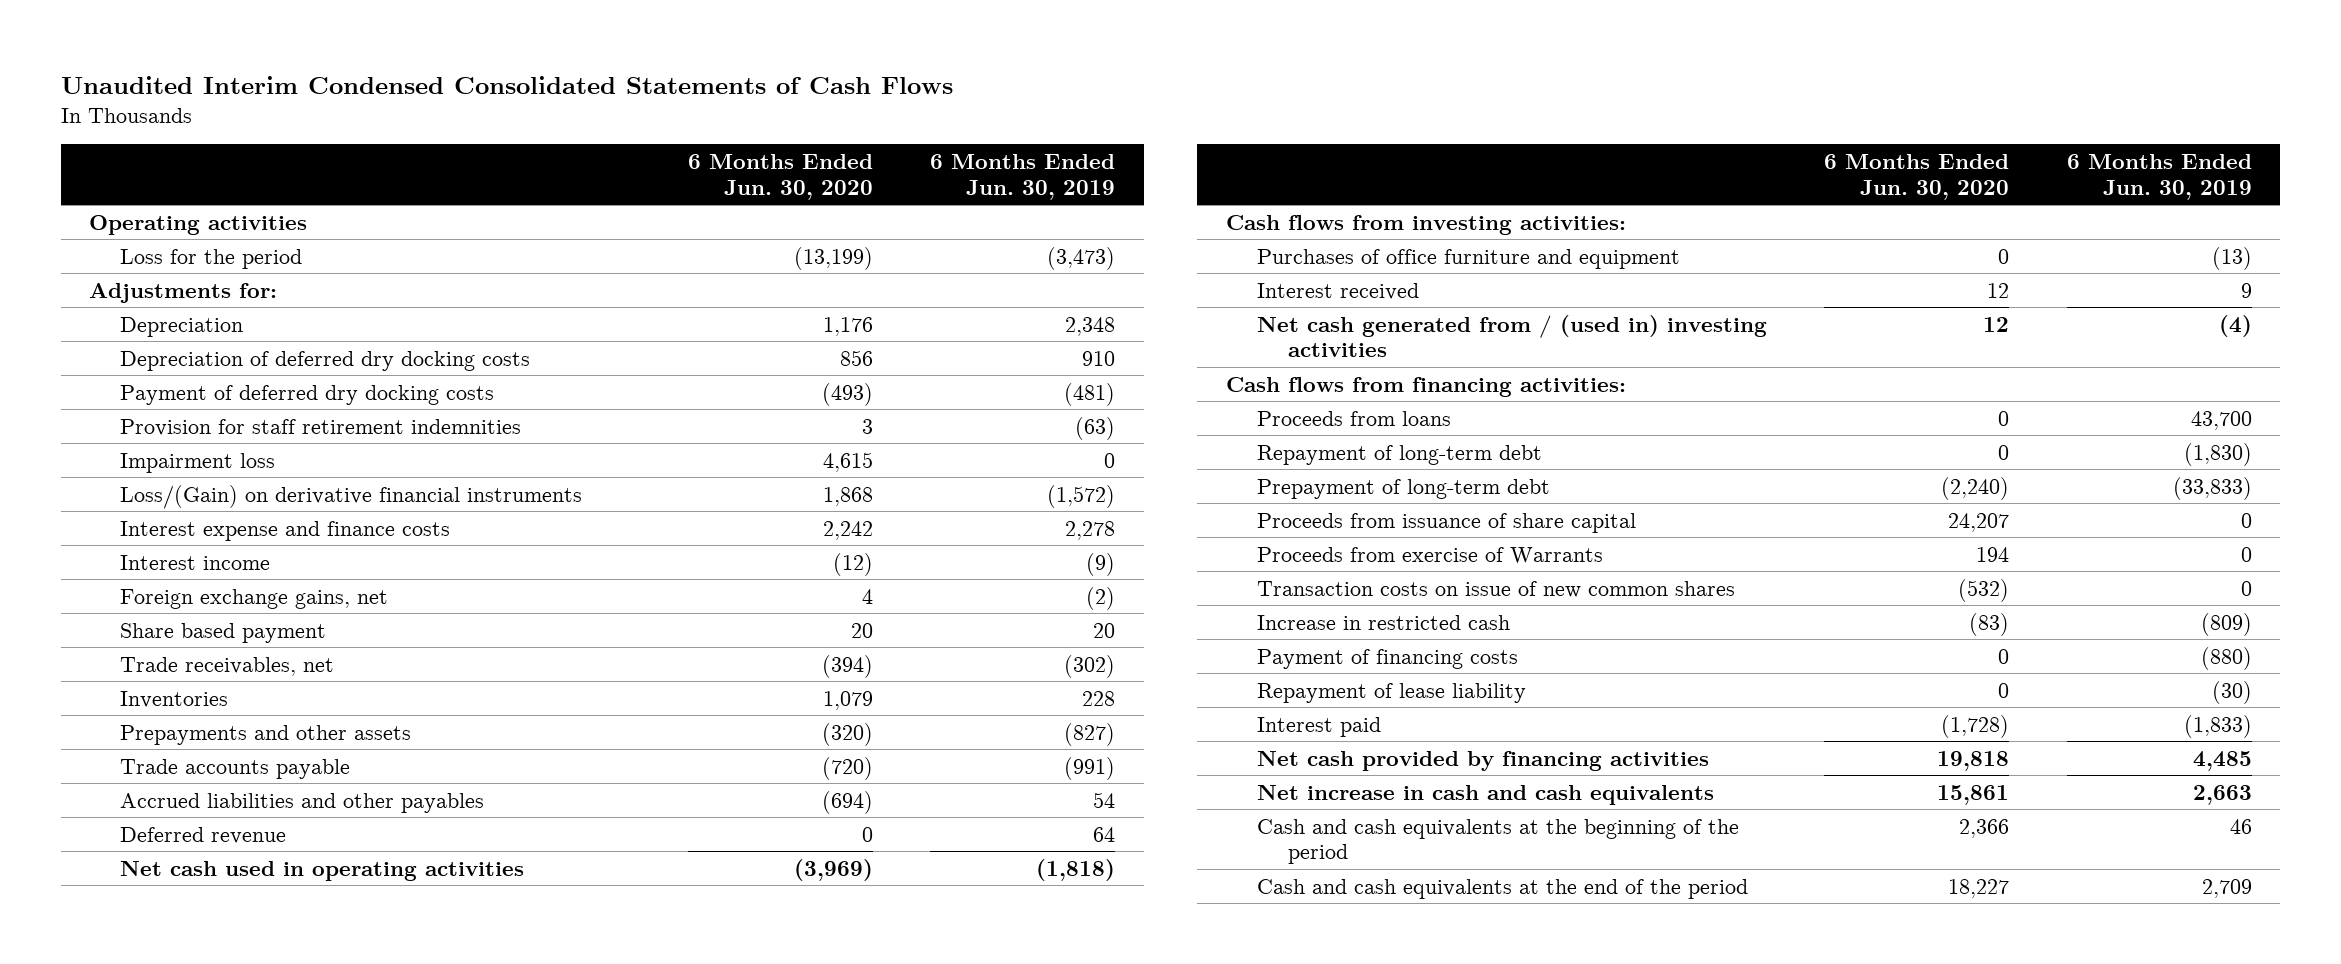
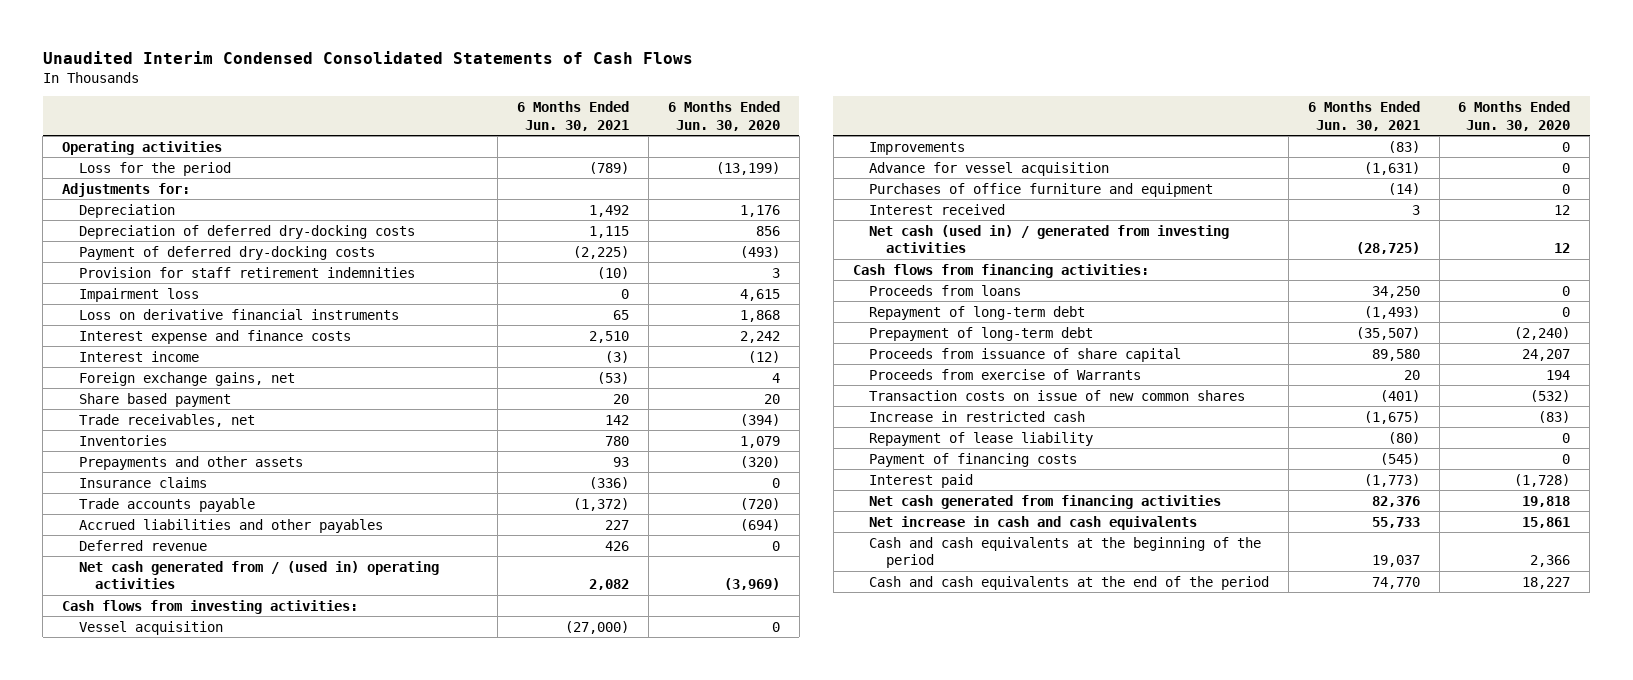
- | 6 Months Ended Jun. 30, 2020 | 6 Months Ended Jun. 30, 2019
+ | 6 Months Ended Jun. 30, 2021 | 6 Months Ended Jun. 30, 2020
- Depreciation of deferred dry docking costs | 856 | 910
- Payment of deferred dry docking costs | (493) | (481)
+ Depreciation of deferred dry-docking costs | 1,115 | 856
+ Payment of deferred dry-docking costs | (2,225) | (493)
- Loss/(Gain) on derivative financial instruments | 1,868 | (1,572)
+ Loss on derivative financial instruments | 65 | 1,868
+ Insurance claims | (336) | 0
- Net cash used in operating activities | (3,969) | (1,818)
+ Net cash generated from / (used in) operating activities | 2,082 | (3,969)
+ Vessel acquisition | (27,000) | 0
+ Improvements | (83) | 0
+ Advance for vessel acquisition | (1,631) | 0
- Net cash generated from / (used in) investing activities | 12 | (4)
+ Net cash (used in) / generated from investing activities | (28,725) | 12
moved down: Payment of financing costs | (545) | 0
- Net cash provided by financing activities | 19,818 | 4,485
+ Net cash generated from financing activities | 82,376 | 19,818

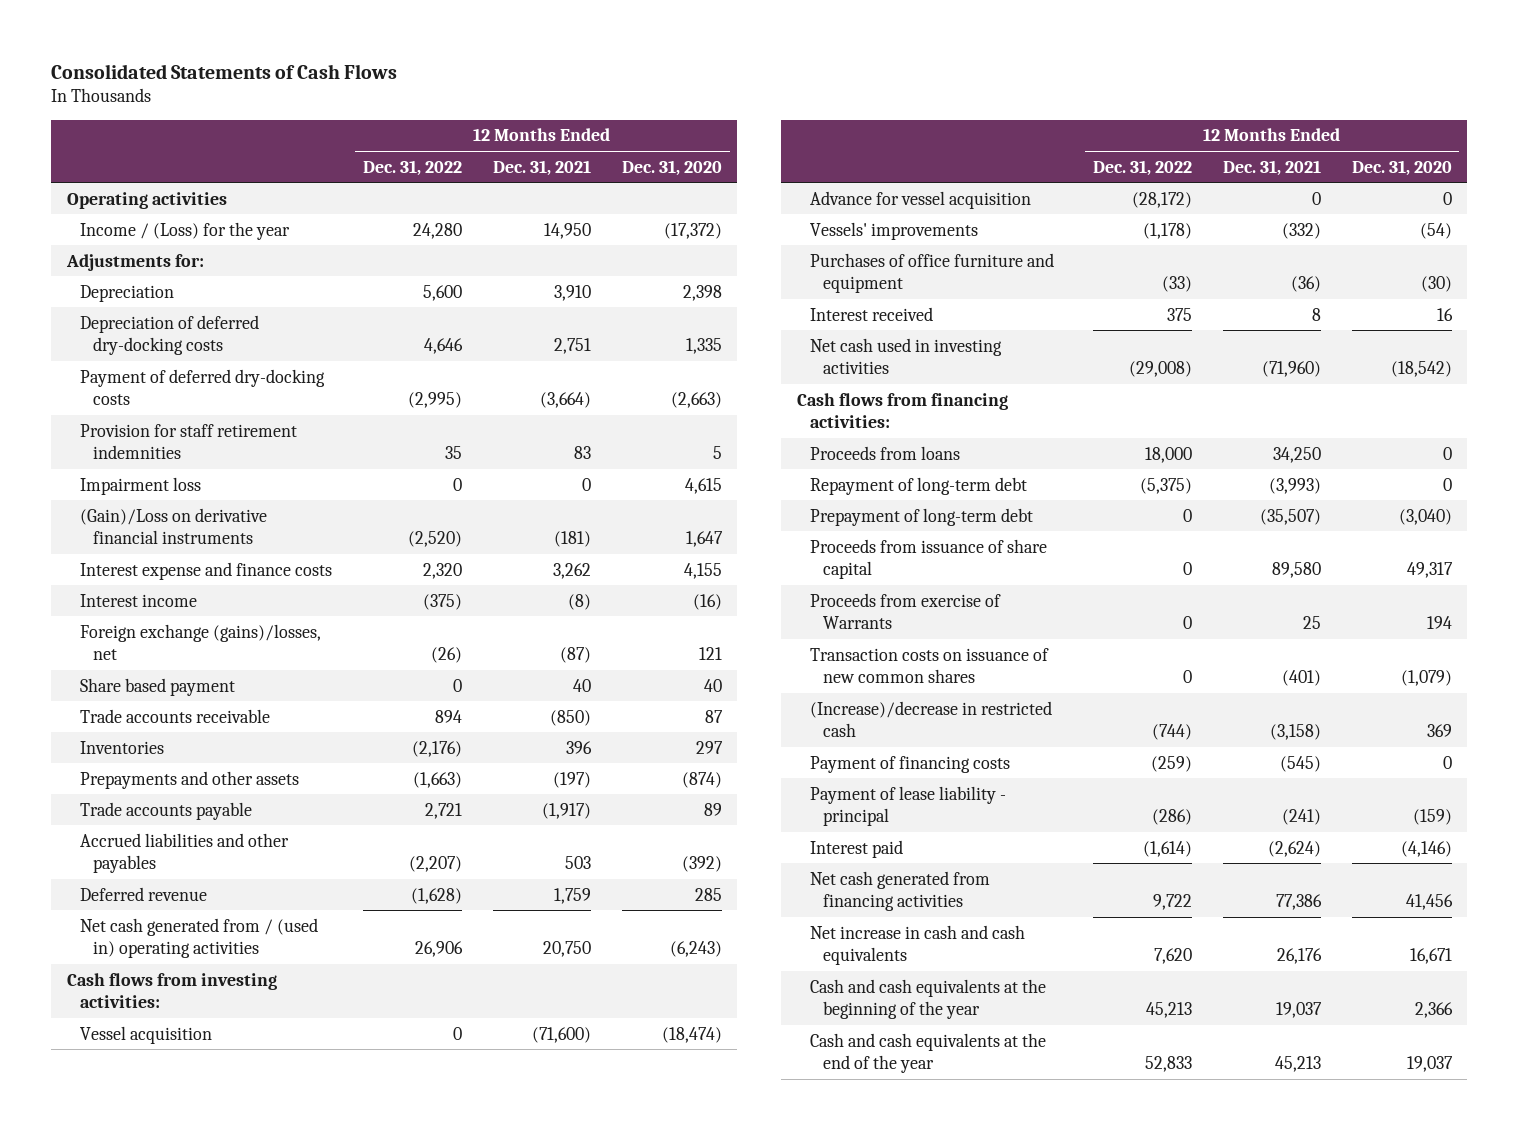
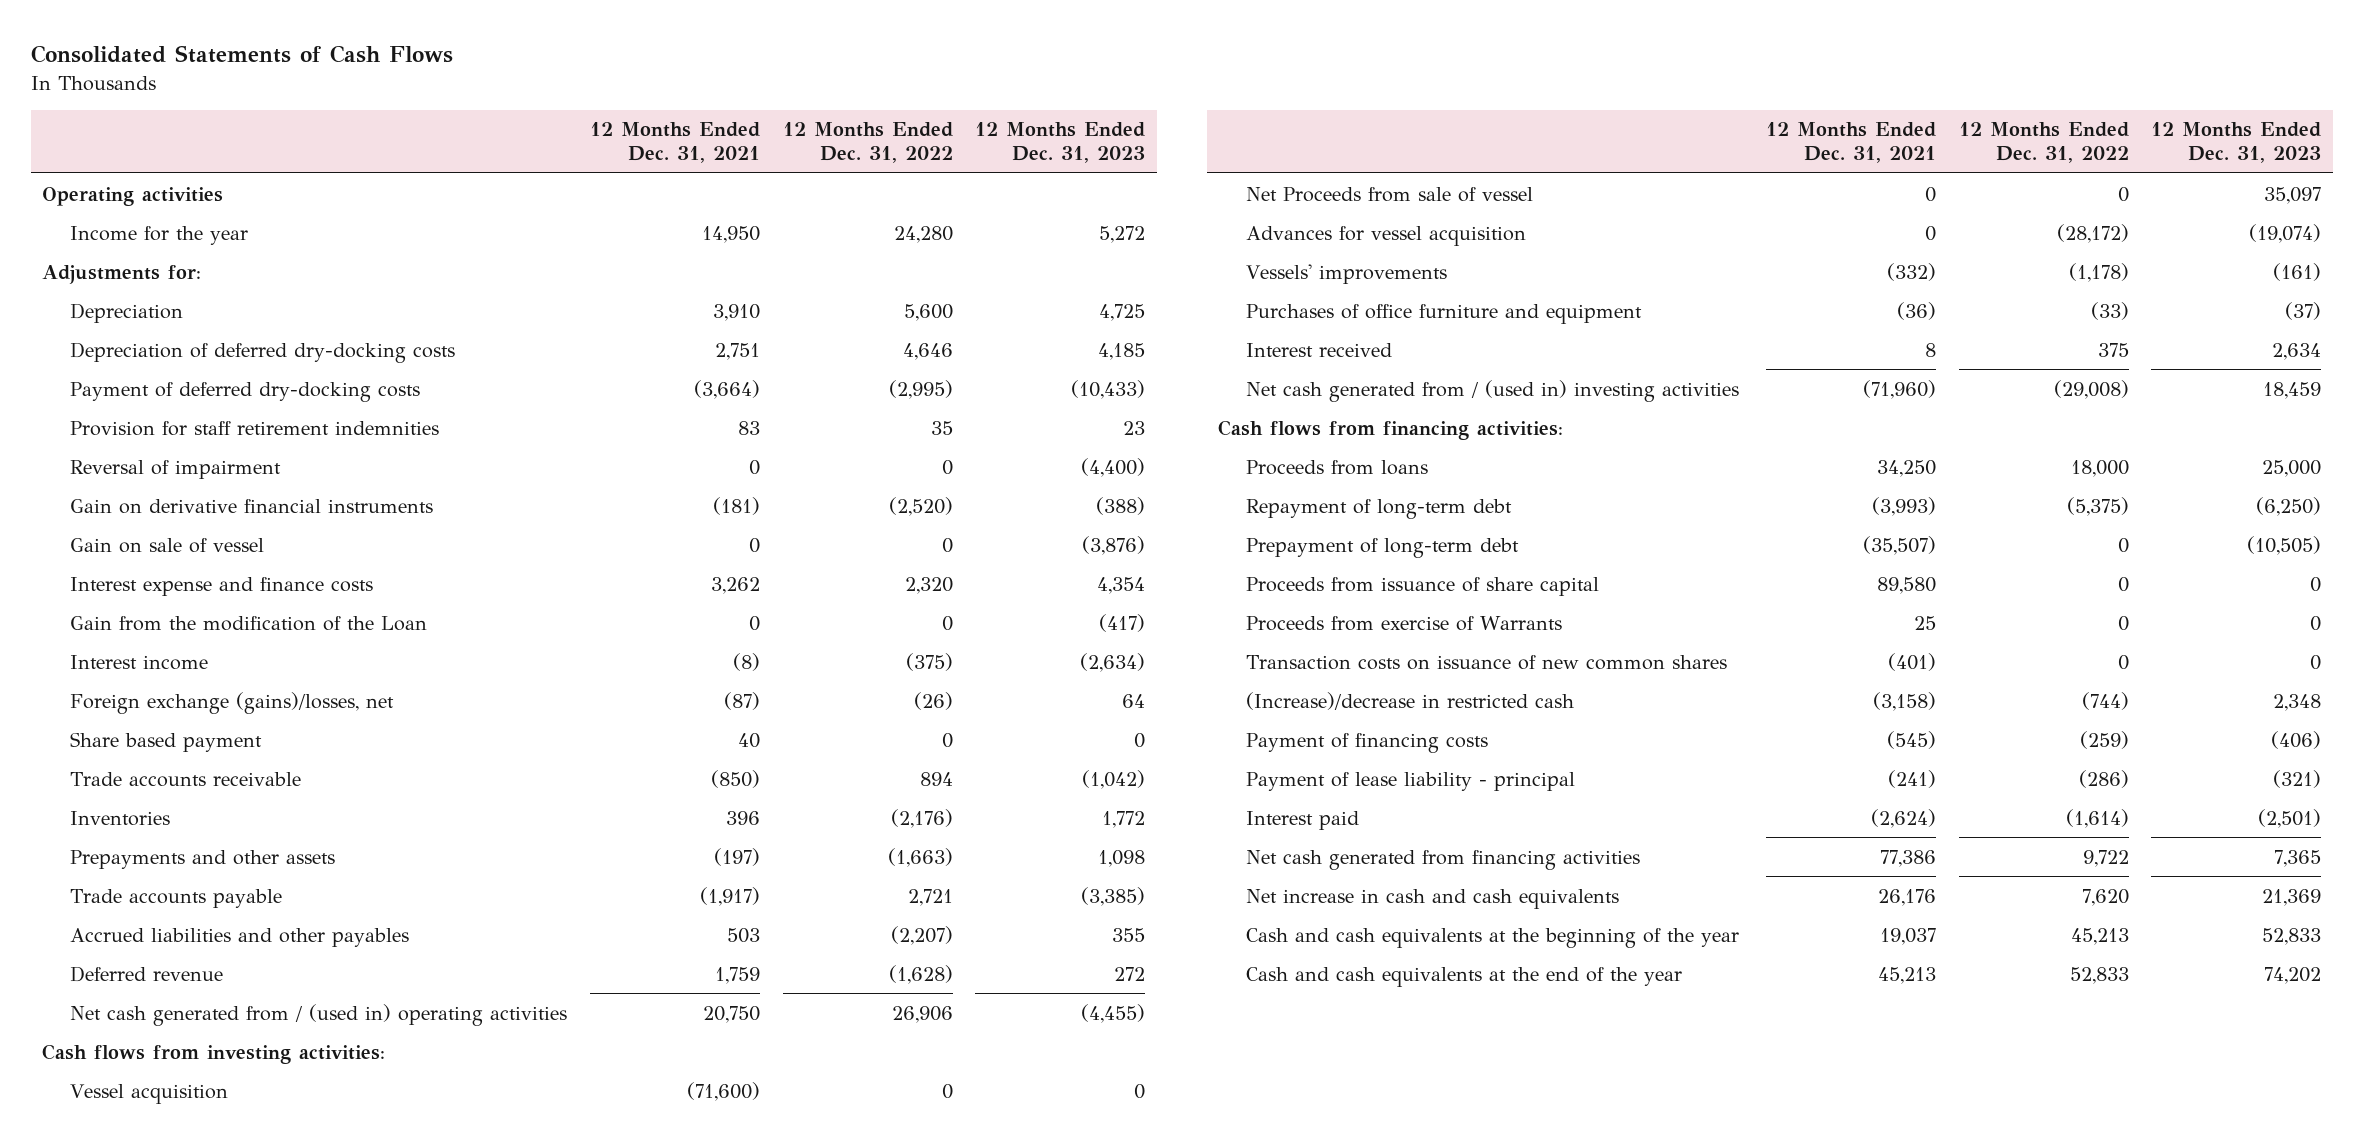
- | 12 Months Ended Dec. 31, 2022 | 12 Months Ended Dec. 31, 2021 | 12 Months Ended Dec. 31, 2020
+ | 12 Months Ended Dec. 31, 2021 | 12 Months Ended Dec. 31, 2022 | 12 Months Ended Dec. 31, 2023
- Income / (Loss) for the year | 24,280 | 14,950 | (17,372)
+ Income for the year | 14,950 | 24,280 | 5,272
- Impairment loss | 0 | 0 | 4,615
- (Gain)/Loss on derivative financial instruments | (2,520) | (181) | 1,647
+ Reversal of impairment | 0 | 0 | (4,400)
+ Gain on derivative financial instruments | (181) | (2,520) | (388)
+ Gain on sale of vessel | 0 | 0 | (3,876)
+ Gain from the modification of the Loan | 0 | 0 | (417)
- Advance for vessel acquisition | (28,172) | 0 | 0
+ Net Proceeds from sale of vessel | 0 | 0 | 35,097
+ Advances for vessel acquisition | 0 | (28,172) | (19,074)
- Net cash used in investing activities | (29,008) | (71,960) | (18,542)
+ Net cash generated from / (used in) investing activities | (71,960) | (29,008) | 18,459

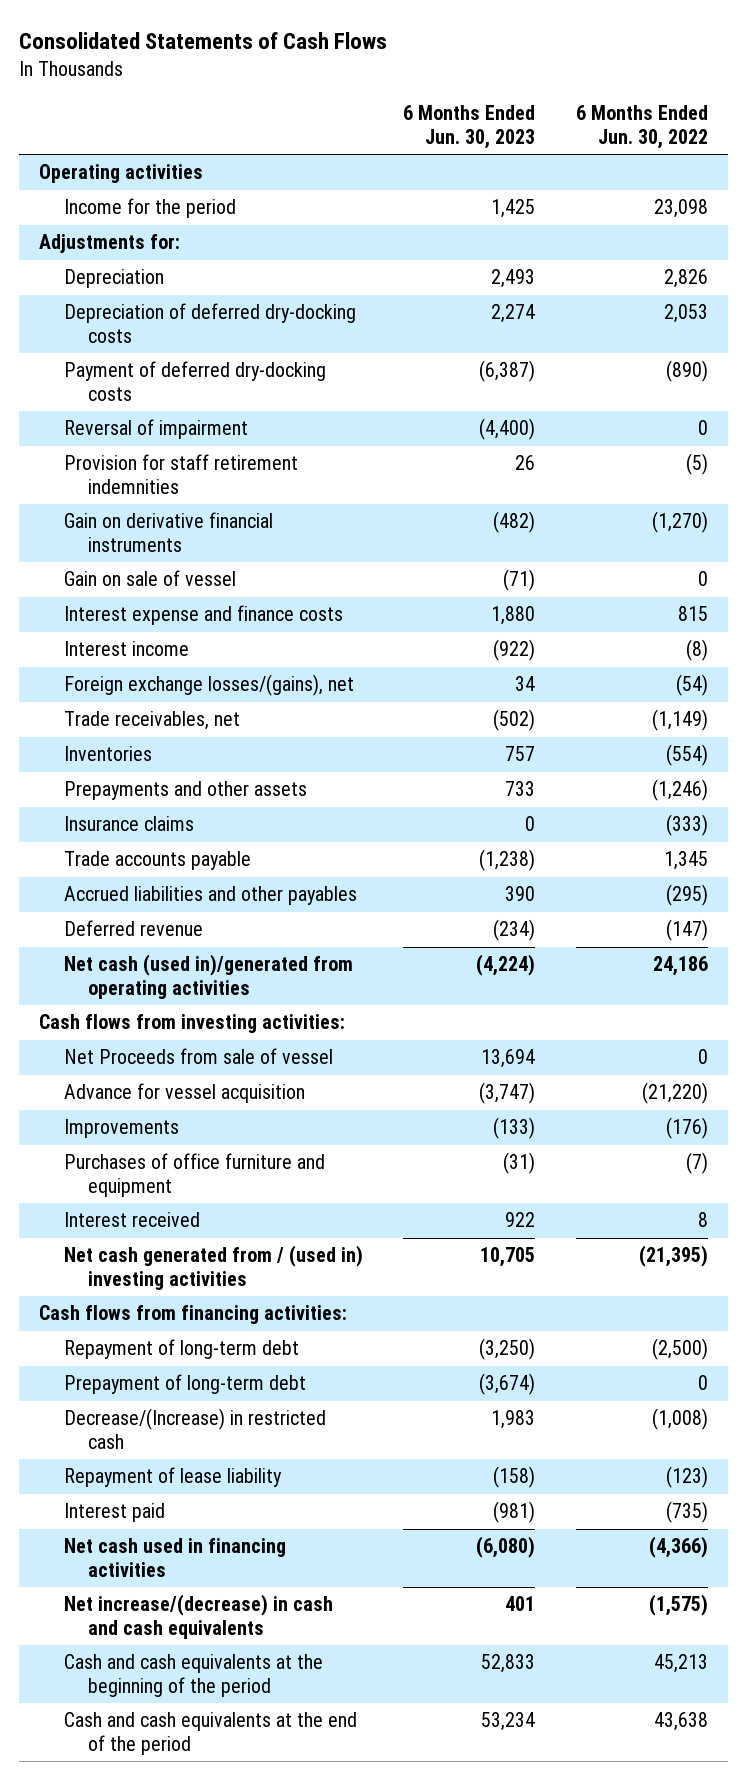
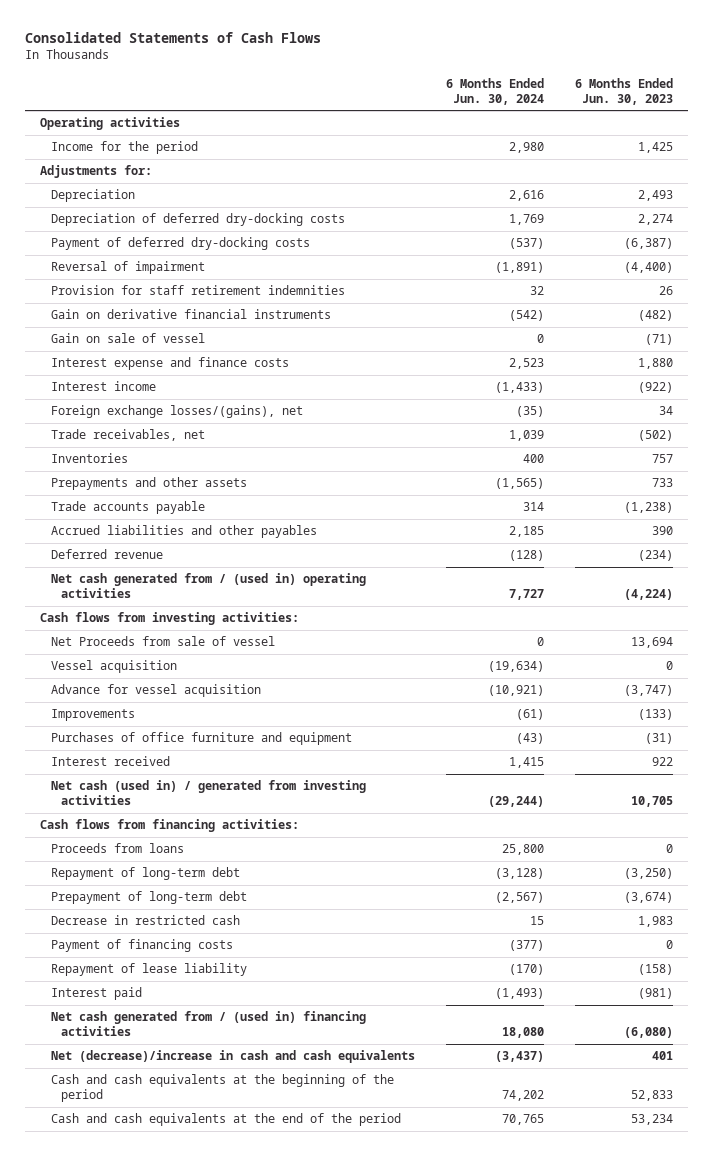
- | 6 Months Ended Jun. 30, 2023 | 6 Months Ended Jun. 30, 2022
+ | 6 Months Ended Jun. 30, 2024 | 6 Months Ended Jun. 30, 2023
- Insurance claims | 0 | (333)
- Net cash (used in)/generated from operating activities | (4,224) | 24,186
+ Net cash generated from / (used in) operating activities | 7,727 | (4,224)
+ Vessel acquisition | (19,634) | 0
- Net cash generated from / (used in) investing activities | 10,705 | (21,395)
+ Net cash (used in) / generated from investing activities | (29,244) | 10,705
+ Proceeds from loans | 25,800 | 0
- Decrease/(Increase) in restricted cash | 1,983 | (1,008)
+ Decrease in restricted cash | 15 | 1,983
+ Payment of financing costs | (377) | 0
- Net cash used in financing activities | (6,080) | (4,366)
- Net increase/(decrease) in cash and cash equivalents | 401 | (1,575)
+ Net cash generated from / (used in) financing activities | 18,080 | (6,080)
+ Net (decrease)/increase in cash and cash equivalents | (3,437) | 401

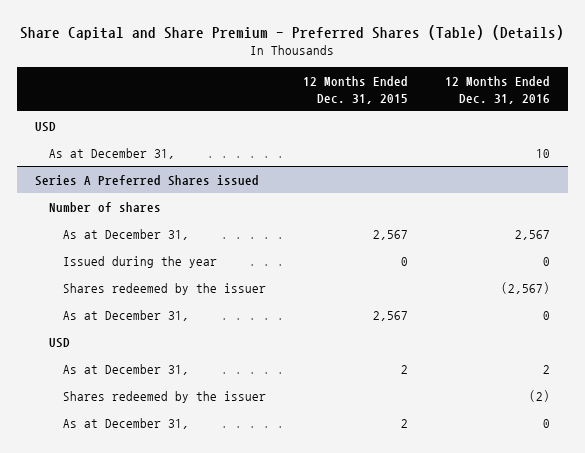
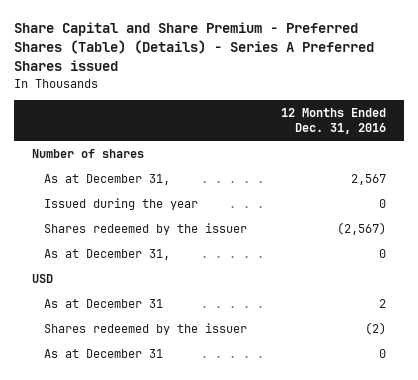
- Share Capital and Share Premium - Preferred Shares (Table) (Details)
+ Share Capital and Share Premium - Preferred Shares (Table) (Details) - Series A Preferred Shares issued
- | 12 Months Ended Dec. 31, 2015 | 12 Months Ended Dec. 31, 2016
+ | 12 Months Ended Dec. 31, 2016
- USD
- As at December 31, | | 10
- Series A Preferred Shares issued
- As at December 31, | 2 | 2
+ As at December 31 | 2
- As at December 31, | 2 | 0
+ As at December 31 | 0

